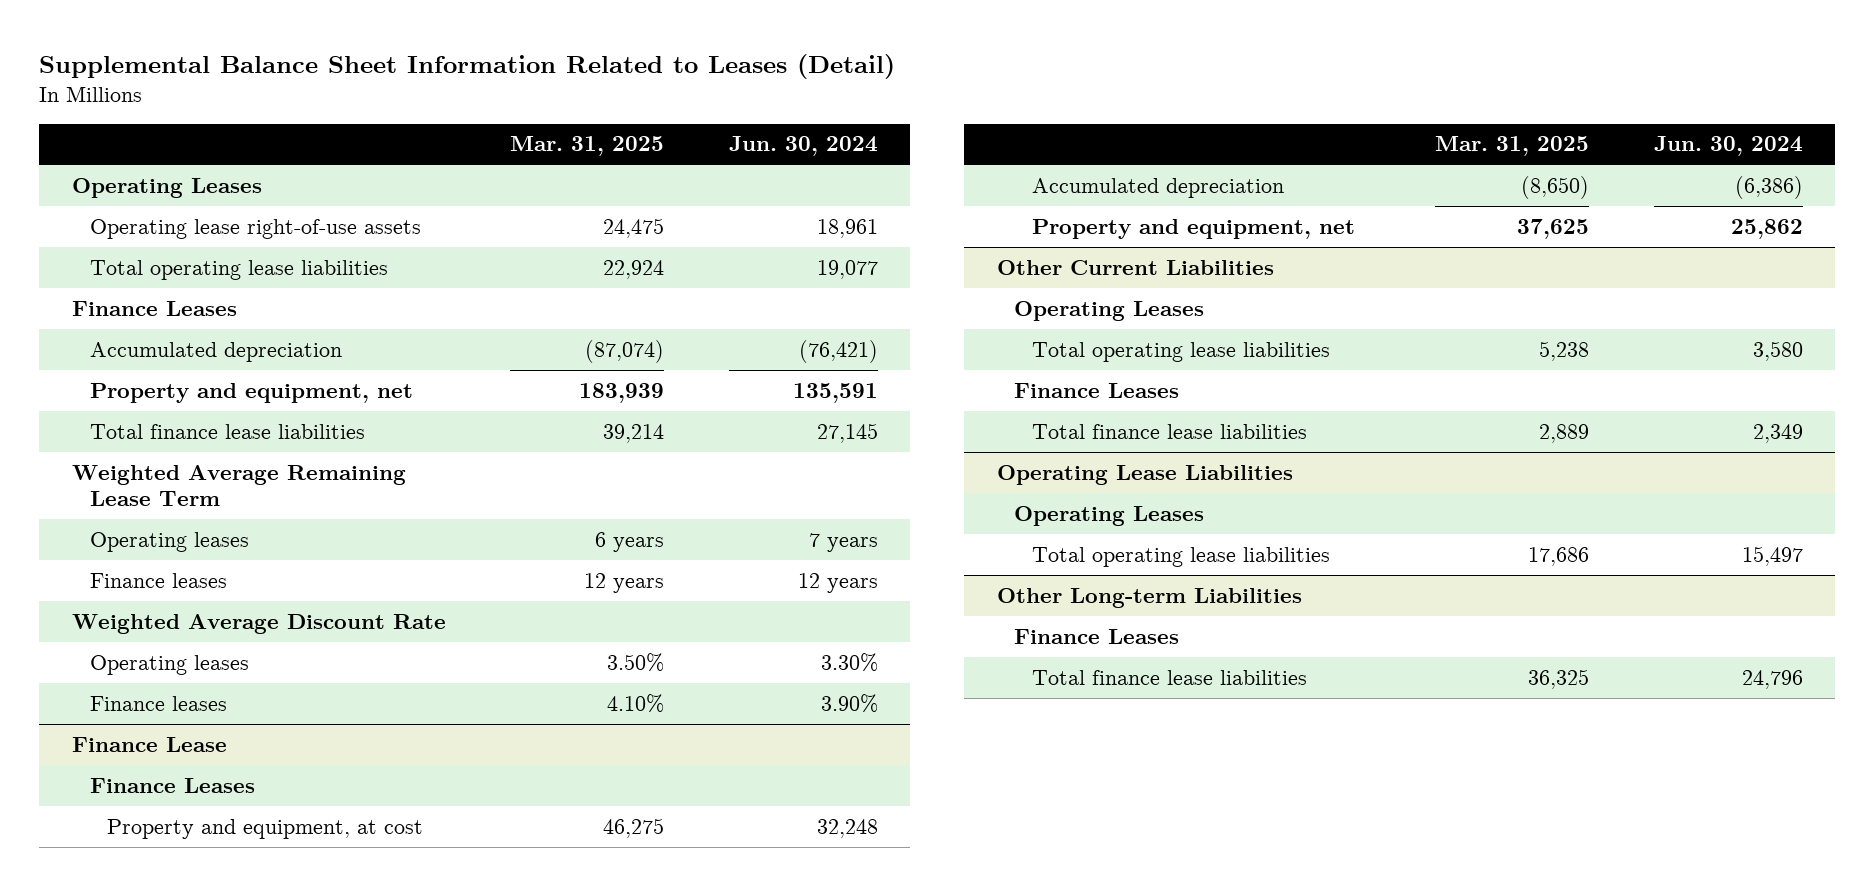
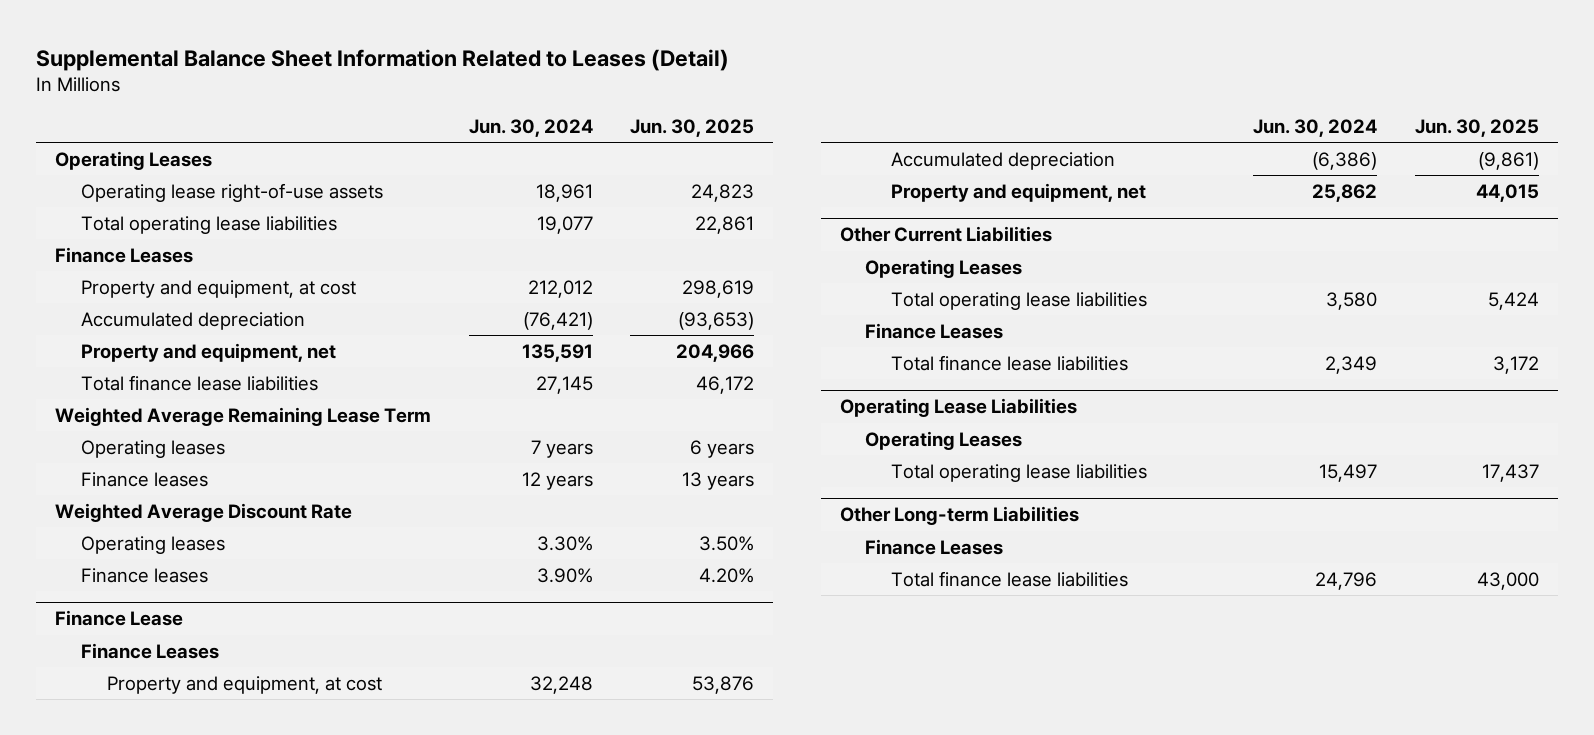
- | Mar. 31, 2025 | Jun. 30, 2024
+ | Jun. 30, 2024 | Jun. 30, 2025
+ Property and equipment, at cost | 212,012 | 298,619

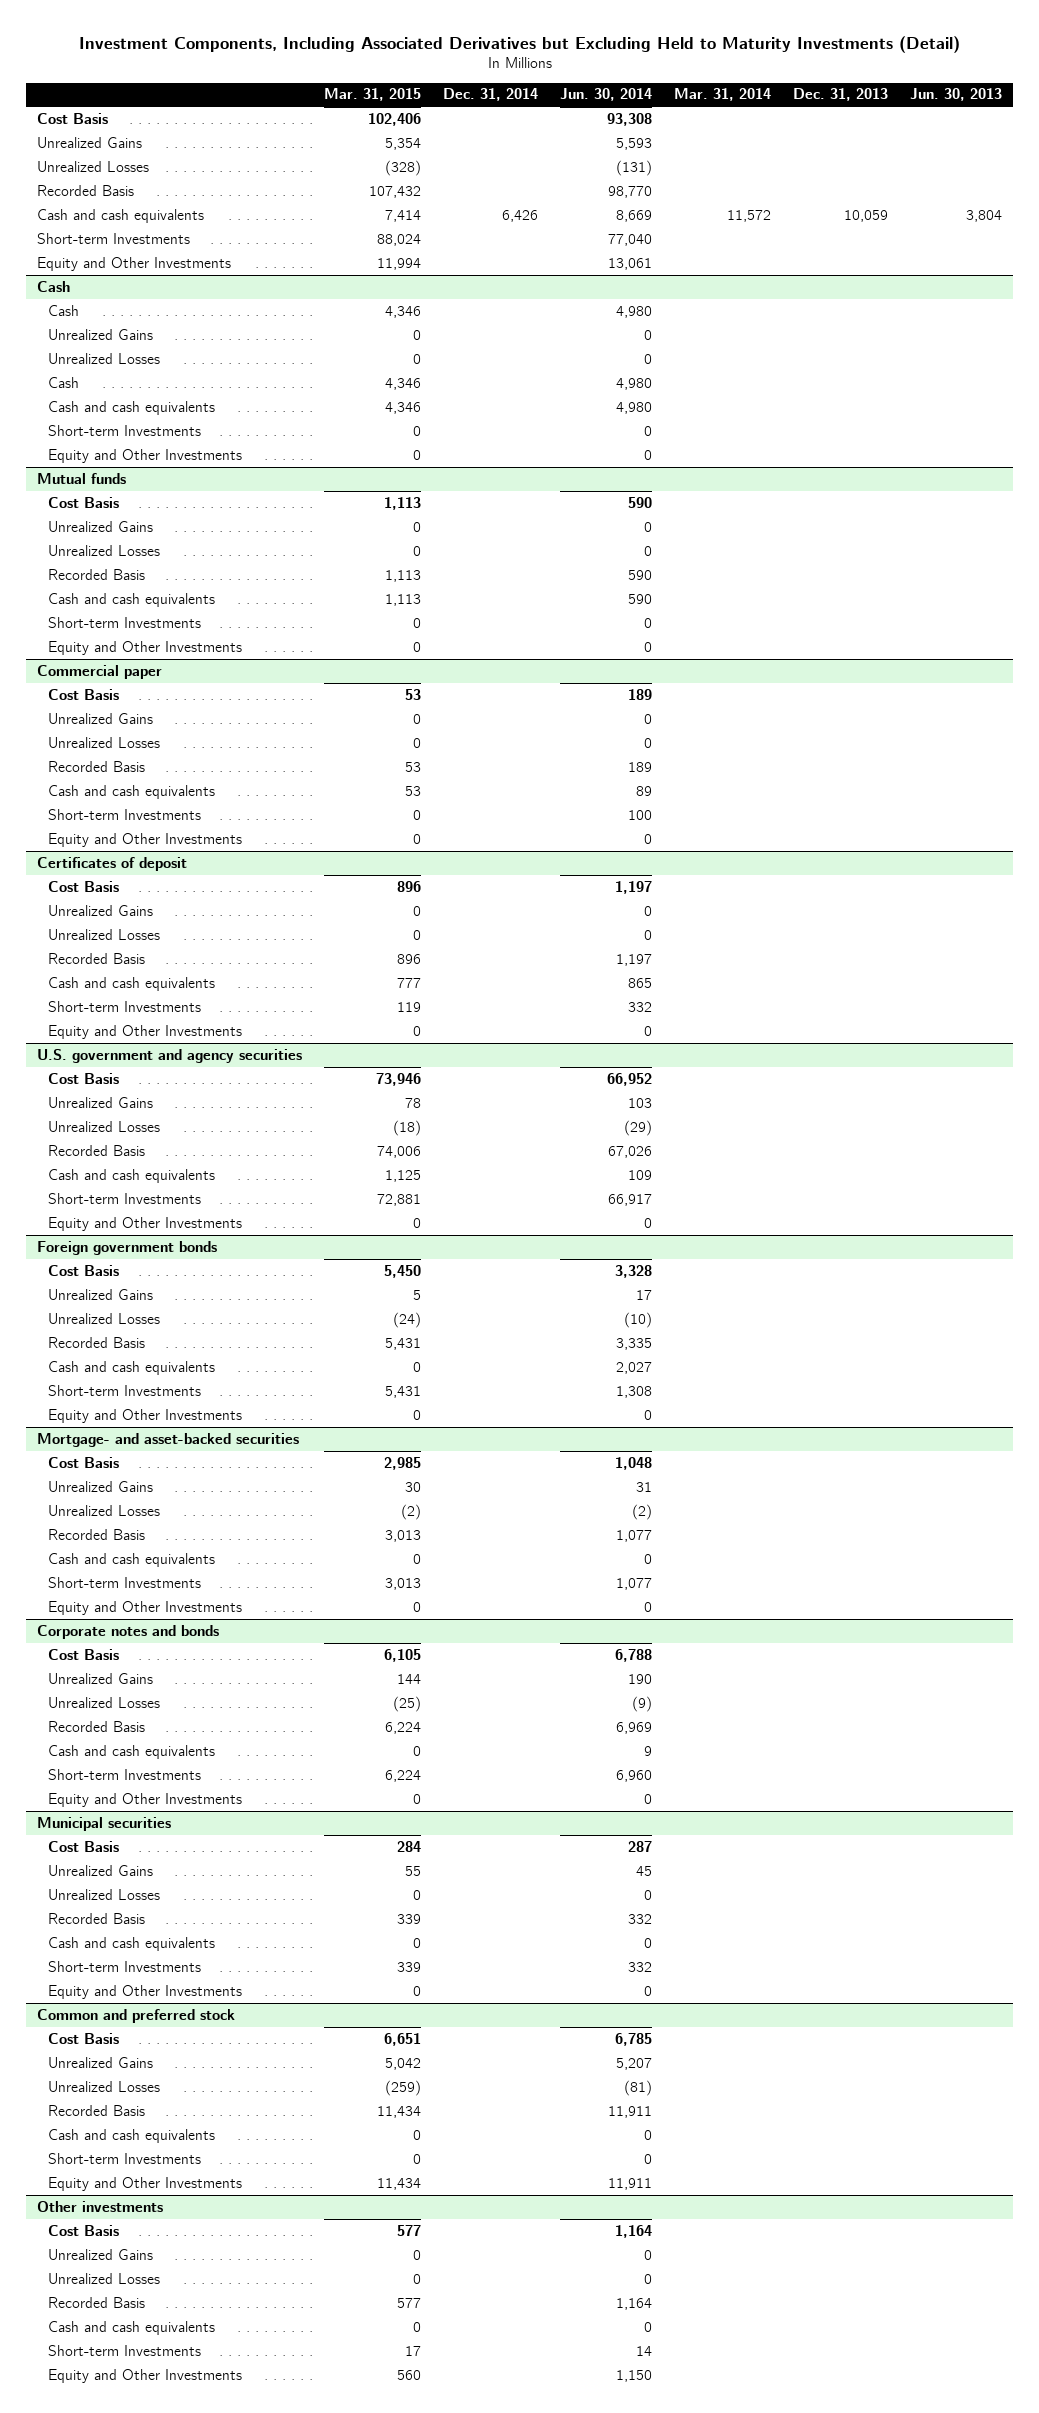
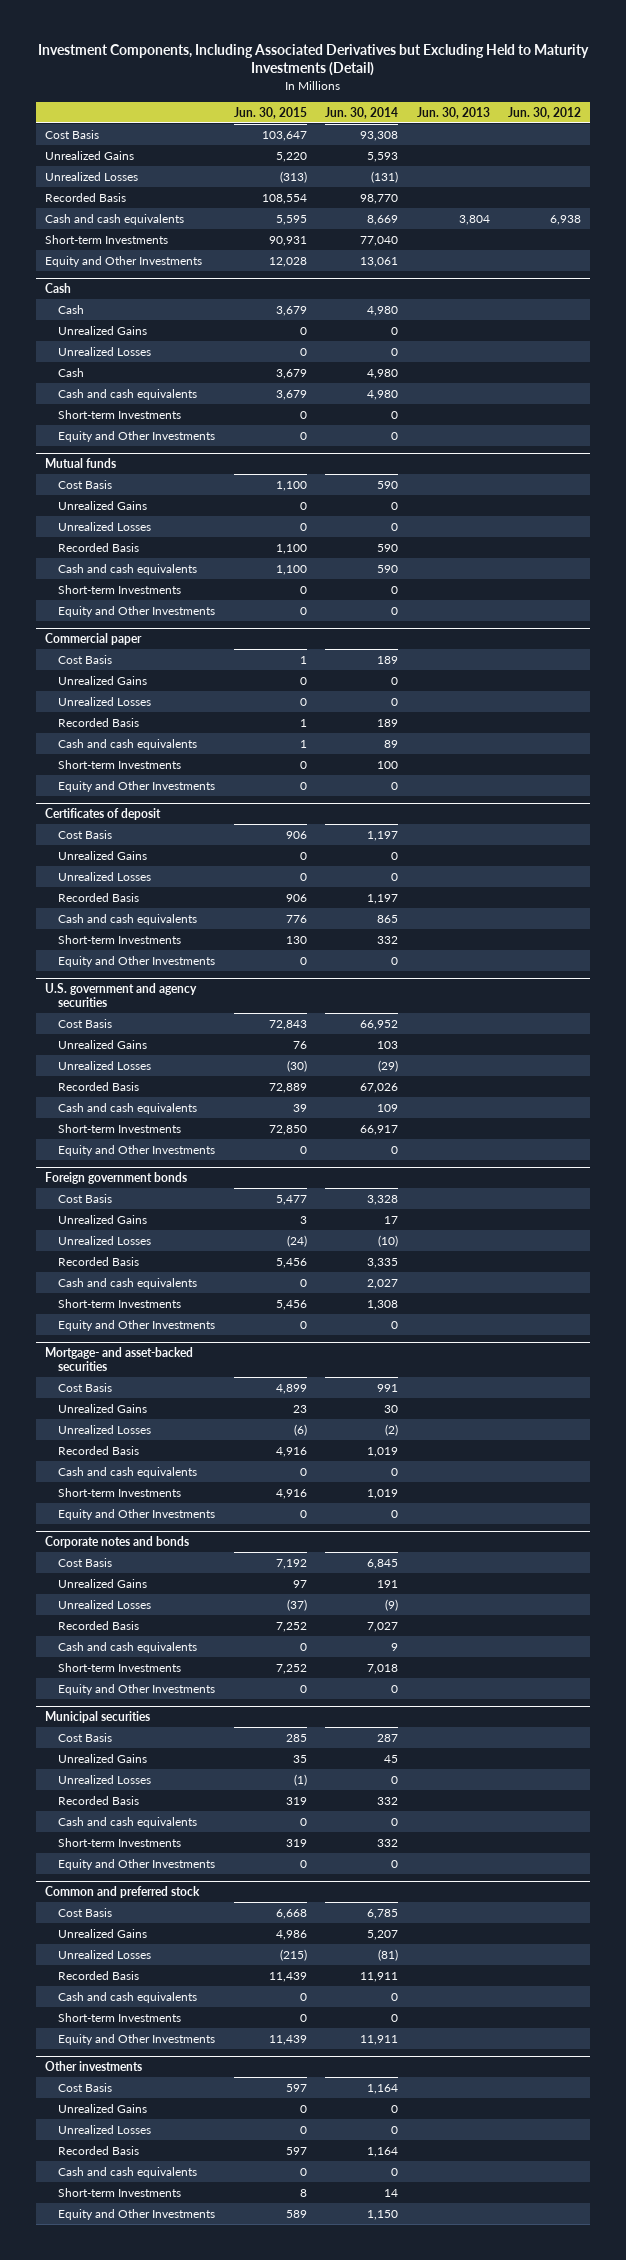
- | Mar. 31, 2015 | Dec. 31, 2014 | Jun. 30, 2014 | Mar. 31, 2014 | Dec. 31, 2013 | Jun. 30, 2013
+ | Jun. 30, 2015 | Jun. 30, 2014 | Jun. 30, 2013 | Jun. 30, 2012
@ Mortgage- and asset-backed securities
- Cost Basis | 2,985 | | 1,048 | | |
- Unrealized Gains | 30 | | 31 | | |
+ Cost Basis | 4,899 | 991 | |
+ Unrealized Gains | 23 | 30 | |
- Recorded Basis | 3,013 | | 1,077 | | |
+ Recorded Basis | 4,916 | 1,019 | |
- Short-term Investments | 3,013 | | 1,077 | | |
+ Short-term Investments | 4,916 | 1,019 | |
@ Corporate notes and bonds
- Cost Basis | 6,105 | | 6,788 | | |
- Unrealized Gains | 144 | | 190 | | |
+ Cost Basis | 7,192 | 6,845 | |
+ Unrealized Gains | 97 | 191 | |
- Recorded Basis | 6,224 | | 6,969 | | |
+ Recorded Basis | 7,252 | 7,027 | |
- Short-term Investments | 6,224 | | 6,960 | | |
+ Short-term Investments | 7,252 | 7,018 | |

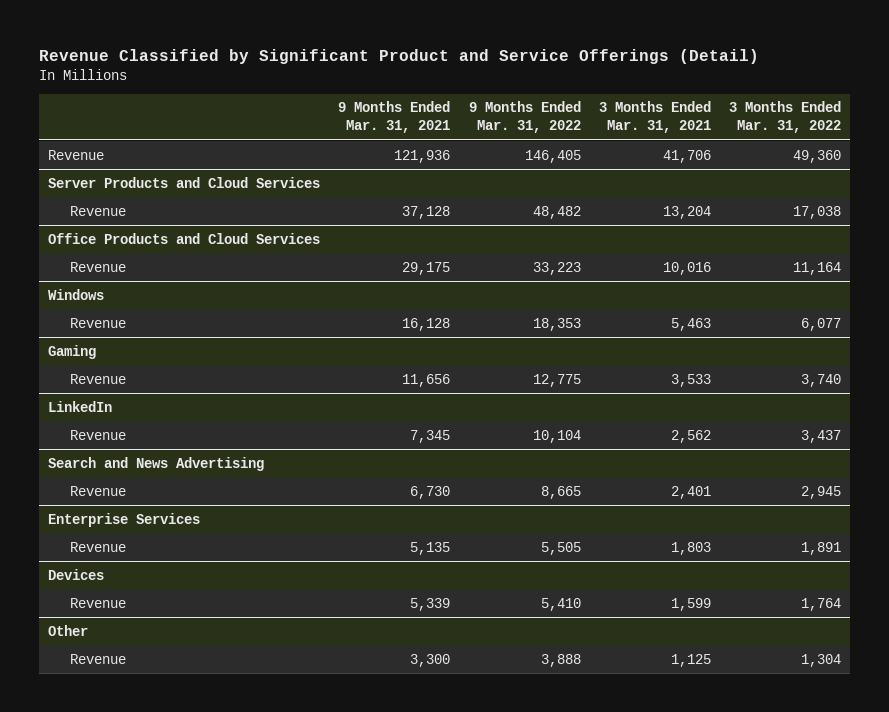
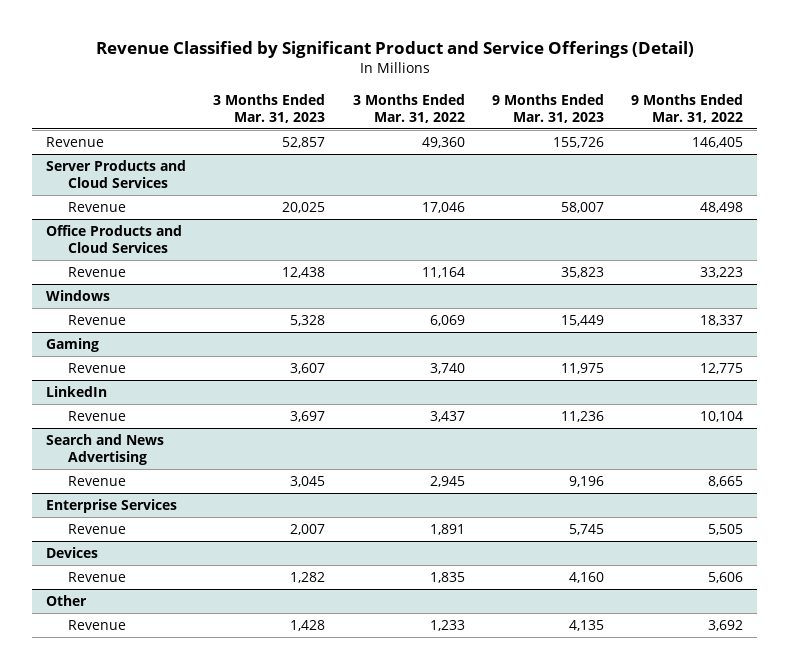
- | 9 Months Ended Mar. 31, 2021 | 9 Months Ended Mar. 31, 2022 | 3 Months Ended Mar. 31, 2021 | 3 Months Ended Mar. 31, 2022
+ | 3 Months Ended Mar. 31, 2023 | 3 Months Ended Mar. 31, 2022 | 9 Months Ended Mar. 31, 2023 | 9 Months Ended Mar. 31, 2022
@ Server Products and Cloud Services
- Revenue | 37,128 | 48,482 | 13,204 | 17,038
+ Revenue | 20,025 | 17,046 | 58,007 | 48,498
@ Windows
- Revenue | 16,128 | 18,353 | 5,463 | 6,077
+ Revenue | 5,328 | 6,069 | 15,449 | 18,337
@ Devices
- Revenue | 5,339 | 5,410 | 1,599 | 1,764
+ Revenue | 1,282 | 1,835 | 4,160 | 5,606
@ Other
- Revenue | 3,300 | 3,888 | 1,125 | 1,304
+ Revenue | 1,428 | 1,233 | 4,135 | 3,692

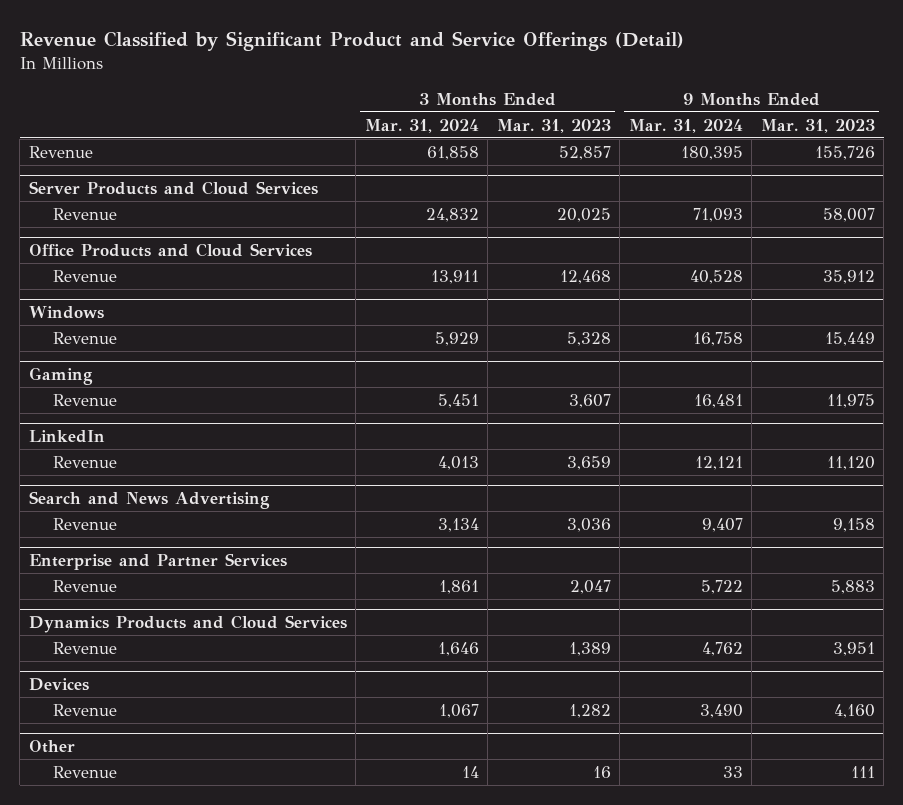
- | 3 Months Ended Mar. 31, 2023 | 3 Months Ended Mar. 31, 2022 | 9 Months Ended Mar. 31, 2023 | 9 Months Ended Mar. 31, 2022
+ | 3 Months Ended Mar. 31, 2024 | 3 Months Ended Mar. 31, 2023 | 9 Months Ended Mar. 31, 2024 | 9 Months Ended Mar. 31, 2023
@ Office Products and Cloud Services
- Revenue | 12,438 | 11,164 | 35,823 | 33,223
+ Revenue | 13,911 | 12,468 | 40,528 | 35,912
@ LinkedIn
- Revenue | 3,697 | 3,437 | 11,236 | 10,104
+ Revenue | 4,013 | 3,659 | 12,121 | 11,120
@ Search and News Advertising
- Revenue | 3,045 | 2,945 | 9,196 | 8,665
- Enterprise Services
- Revenue | 2,007 | 1,891 | 5,745 | 5,505
@ Search and News Advertising
+ Revenue | 3,134 | 3,036 | 9,407 | 9,158
+ Enterprise and Partner Services
+ Revenue | 1,861 | 2,047 | 5,722 | 5,883
+ Dynamics Products and Cloud Services
+ Revenue | 1,646 | 1,389 | 4,762 | 3,951
@ Other
- Revenue | 1,428 | 1,233 | 4,135 | 3,692
+ Revenue | 14 | 16 | 33 | 111

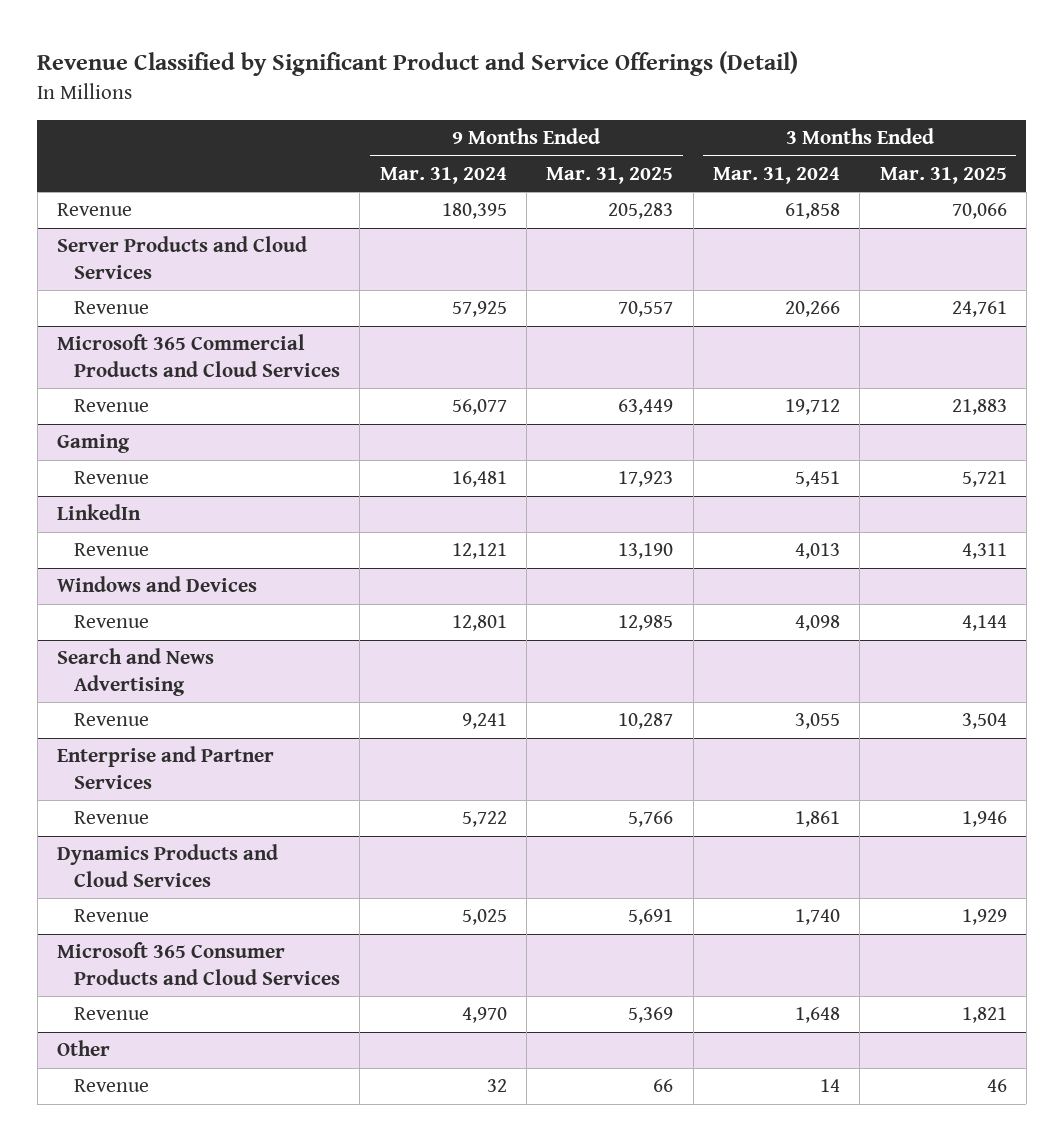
- | 3 Months Ended Mar. 31, 2024 | 3 Months Ended Mar. 31, 2023 | 9 Months Ended Mar. 31, 2024 | 9 Months Ended Mar. 31, 2023
+ | 9 Months Ended Mar. 31, 2024 | 9 Months Ended Mar. 31, 2025 | 3 Months Ended Mar. 31, 2024 | 3 Months Ended Mar. 31, 2025
@ Server Products and Cloud Services
- Revenue | 24,832 | 20,025 | 71,093 | 58,007
- Office Products and Cloud Services
- Revenue | 13,911 | 12,468 | 40,528 | 35,912
- Windows
- Revenue | 5,929 | 5,328 | 16,758 | 15,449
@ Server Products and Cloud Services
+ Revenue | 57,925 | 70,557 | 20,266 | 24,761
+ Microsoft 365 Commercial Products and Cloud Services
+ Revenue | 56,077 | 63,449 | 19,712 | 21,883
+ Windows and Devices
+ Revenue | 12,801 | 12,985 | 4,098 | 4,144
@ Search and News Advertising
- Revenue | 3,134 | 3,036 | 9,407 | 9,158
+ Revenue | 9,241 | 10,287 | 3,055 | 3,504
@ Dynamics Products and Cloud Services
- Revenue | 1,646 | 1,389 | 4,762 | 3,951
- Devices
- Revenue | 1,067 | 1,282 | 3,490 | 4,160
@ Dynamics Products and Cloud Services
+ Revenue | 5,025 | 5,691 | 1,740 | 1,929
+ Microsoft 365 Consumer Products and Cloud Services
+ Revenue | 4,970 | 5,369 | 1,648 | 1,821
@ Other
- Revenue | 14 | 16 | 33 | 111
+ Revenue | 32 | 66 | 14 | 46

